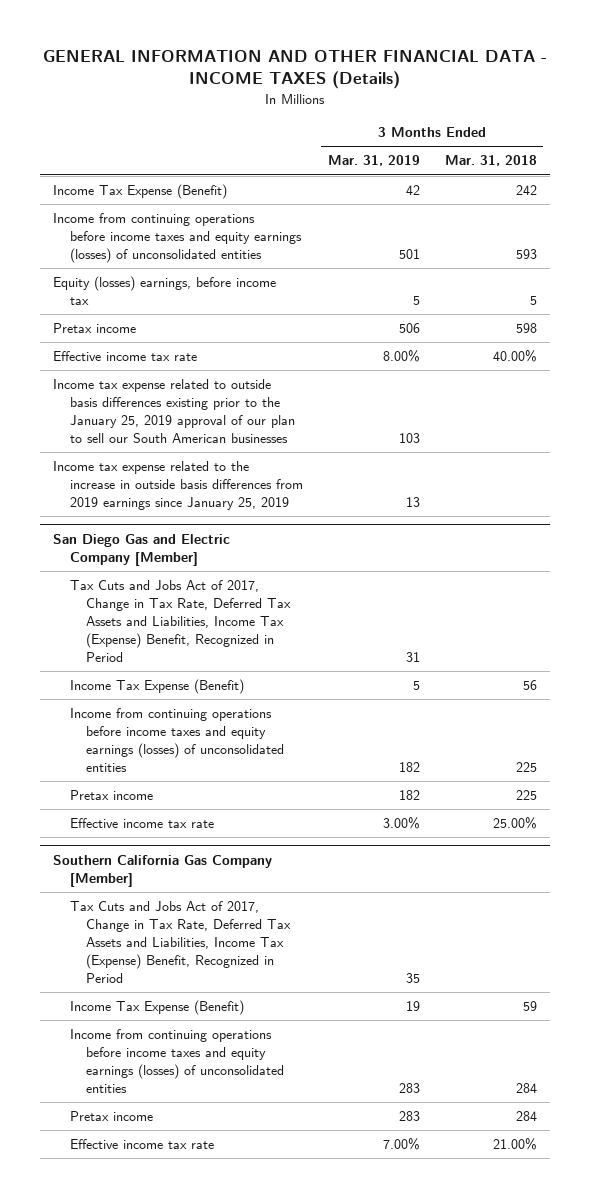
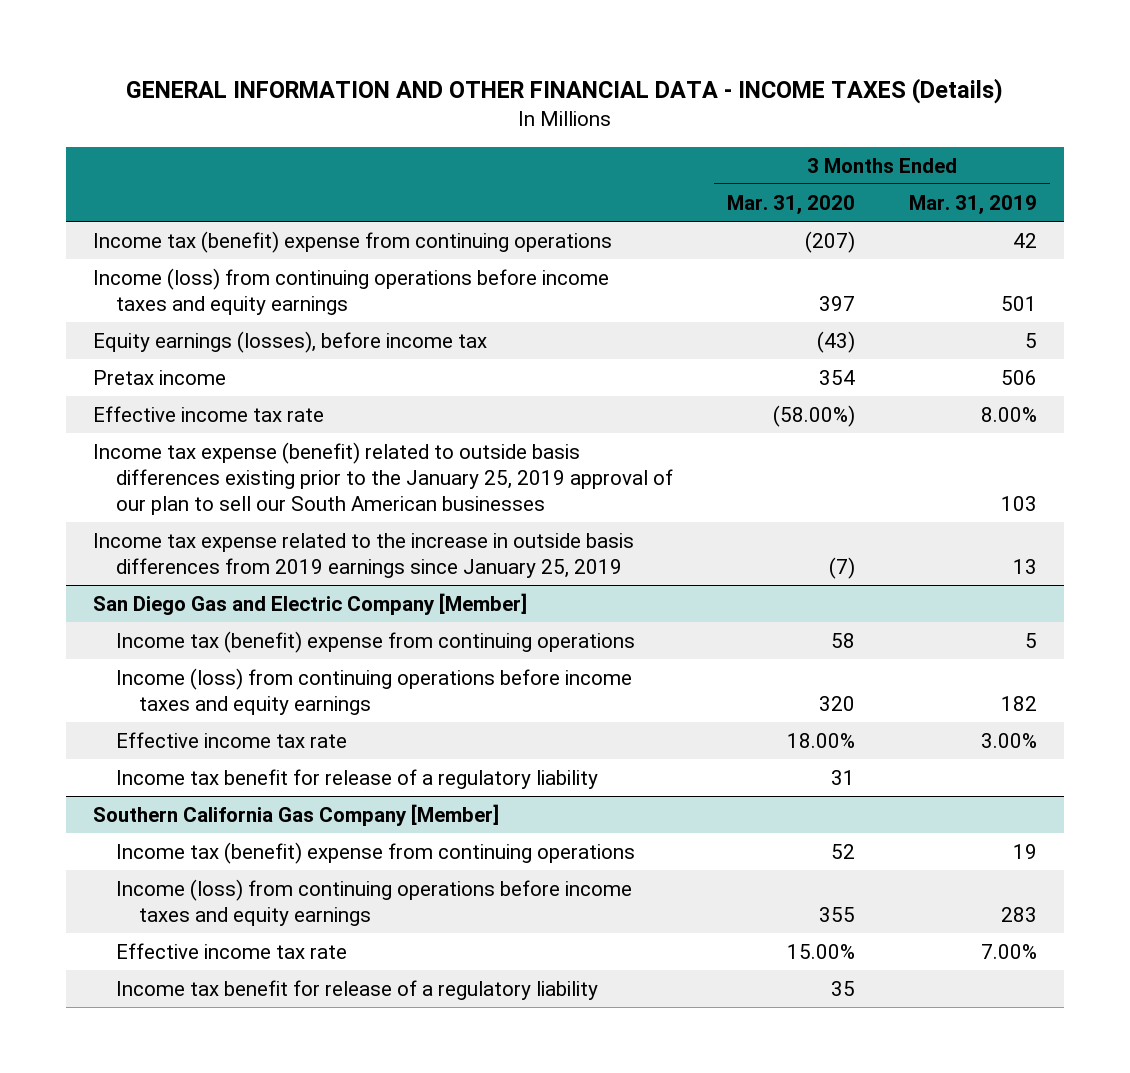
- | 3 Months Ended Mar. 31, 2019 | 3 Months Ended Mar. 31, 2018
+ | 3 Months Ended Mar. 31, 2020 | 3 Months Ended Mar. 31, 2019
- Income Tax Expense (Benefit) | 42 | 242
- Income from continuing operations before income taxes and equity earnings (losses) of unconsolidated entities | 501 | 593
- Equity (losses) earnings, before income tax | 5 | 5
+ Income tax (benefit) expense from continuing operations | (207) | 42
+ Income (loss) from continuing operations before income taxes and equity earnings | 397 | 501
+ Equity earnings (losses), before income tax | (43) | 5
- Income tax expense related to outside basis differences existing prior to the January 25, 2019 approval of our plan to sell our South American businesses | 103 |
+ Income tax expense (benefit) related to outside basis differences existing prior to the January 25, 2019 approval of our plan to sell our South American businesses | | 103
@ San Diego Gas and Electric Company [Member]
- Tax Cuts and Jobs Act of 2017, Change in Tax Rate, Deferred Tax Assets and Liabilities, Income Tax (Expense) Benefit, Recognized in Period | 31 |
- Income Tax Expense (Benefit) | 5 | 56
- Income from continuing operations before income taxes and equity earnings (losses) of unconsolidated entities | 182 | 225
- Pretax income | 182 | 225
+ Income tax (benefit) expense from continuing operations | 58 | 5
+ Income (loss) from continuing operations before income taxes and equity earnings | 320 | 182
+ Income tax benefit for release of a regulatory liability | 31 |
@ Southern California Gas Company [Member]
- Tax Cuts and Jobs Act of 2017, Change in Tax Rate, Deferred Tax Assets and Liabilities, Income Tax (Expense) Benefit, Recognized in Period | 35 |
- Income Tax Expense (Benefit) | 19 | 59
- Income from continuing operations before income taxes and equity earnings (losses) of unconsolidated entities | 283 | 284
- Pretax income | 283 | 284
+ Income tax (benefit) expense from continuing operations | 52 | 19
+ Income (loss) from continuing operations before income taxes and equity earnings | 355 | 283
+ Income tax benefit for release of a regulatory liability | 35 |

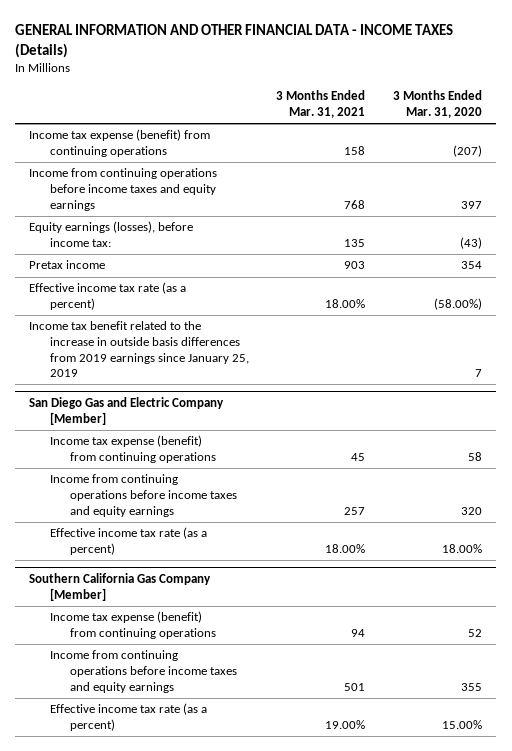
- | 3 Months Ended Mar. 31, 2020 | 3 Months Ended Mar. 31, 2019
+ | 3 Months Ended Mar. 31, 2021 | 3 Months Ended Mar. 31, 2020
- Income tax (benefit) expense from continuing operations | (207) | 42
- Income (loss) from continuing operations before income taxes and equity earnings | 397 | 501
- Equity earnings (losses), before income tax | (43) | 5
+ Income tax expense (benefit) from continuing operations | 158 | (207)
+ Income from continuing operations before income taxes and equity earnings | 768 | 397
+ Equity earnings (losses), before income tax: | 135 | (43)
- Effective income tax rate | (58.00%) | 8.00%
- Income tax expense (benefit) related to outside basis differences existing prior to the January 25, 2019 approval of our plan to sell our South American businesses | | 103
- Income tax expense related to the increase in outside basis differences from 2019 earnings since January 25, 2019 | (7) | 13
+ Effective income tax rate (as a percent) | 18.00% | (58.00%)
+ Income tax benefit related to the increase in outside basis differences from 2019 earnings since January 25, 2019 | | 7
@ San Diego Gas and Electric Company [Member]
- Income tax (benefit) expense from continuing operations | 58 | 5
- Income (loss) from continuing operations before income taxes and equity earnings | 320 | 182
- Effective income tax rate | 18.00% | 3.00%
- Income tax benefit for release of a regulatory liability | 31 |
+ Income tax expense (benefit) from continuing operations | 45 | 58
+ Income from continuing operations before income taxes and equity earnings | 257 | 320
+ Effective income tax rate (as a percent) | 18.00% | 18.00%
@ Southern California Gas Company [Member]
- Income tax (benefit) expense from continuing operations | 52 | 19
- Income (loss) from continuing operations before income taxes and equity earnings | 355 | 283
- Effective income tax rate | 15.00% | 7.00%
- Income tax benefit for release of a regulatory liability | 35 |
+ Income tax expense (benefit) from continuing operations | 94 | 52
+ Income from continuing operations before income taxes and equity earnings | 501 | 355
+ Effective income tax rate (as a percent) | 19.00% | 15.00%

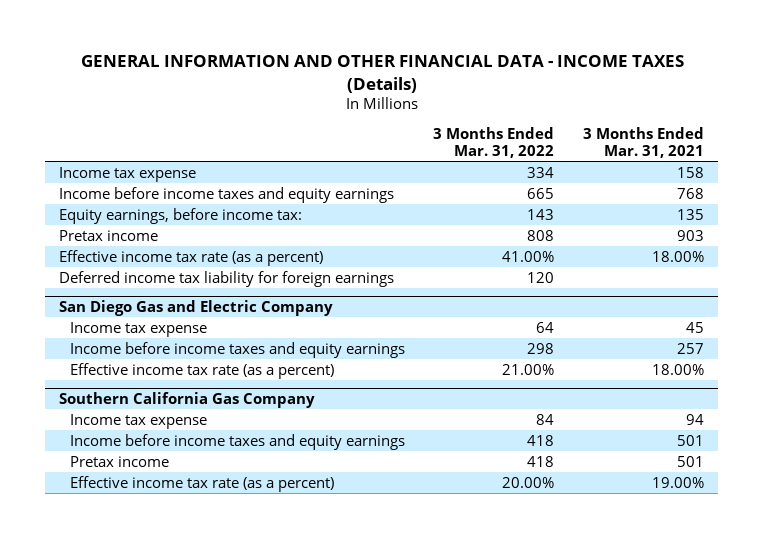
- | 3 Months Ended Mar. 31, 2021 | 3 Months Ended Mar. 31, 2020
+ | 3 Months Ended Mar. 31, 2022 | 3 Months Ended Mar. 31, 2021
- Income tax expense (benefit) from continuing operations | 158 | (207)
- Income from continuing operations before income taxes and equity earnings | 768 | 397
- Equity earnings (losses), before income tax: | 135 | (43)
+ Income tax expense | 334 | 158
+ Income before income taxes and equity earnings | 665 | 768
+ Equity earnings, before income tax: | 143 | 135
- Income tax benefit related to the increase in outside basis differences from 2019 earnings since January 25, 2019 | | 7
- San Diego Gas and Electric Company [Member]
- Income tax expense (benefit) from continuing operations | 45 | 58
- Income from continuing operations before income taxes and equity earnings | 257 | 320
+ Deferred income tax liability for foreign earnings | 120 |
+ San Diego Gas and Electric Company
+ Income tax expense | 64 | 45
+ Income before income taxes and equity earnings | 298 | 257
- Southern California Gas Company [Member]
- Income tax expense (benefit) from continuing operations | 94 | 52
- Income from continuing operations before income taxes and equity earnings | 501 | 355
+ Southern California Gas Company
+ Income tax expense | 84 | 94
+ Income before income taxes and equity earnings | 418 | 501
+ Pretax income | 418 | 501

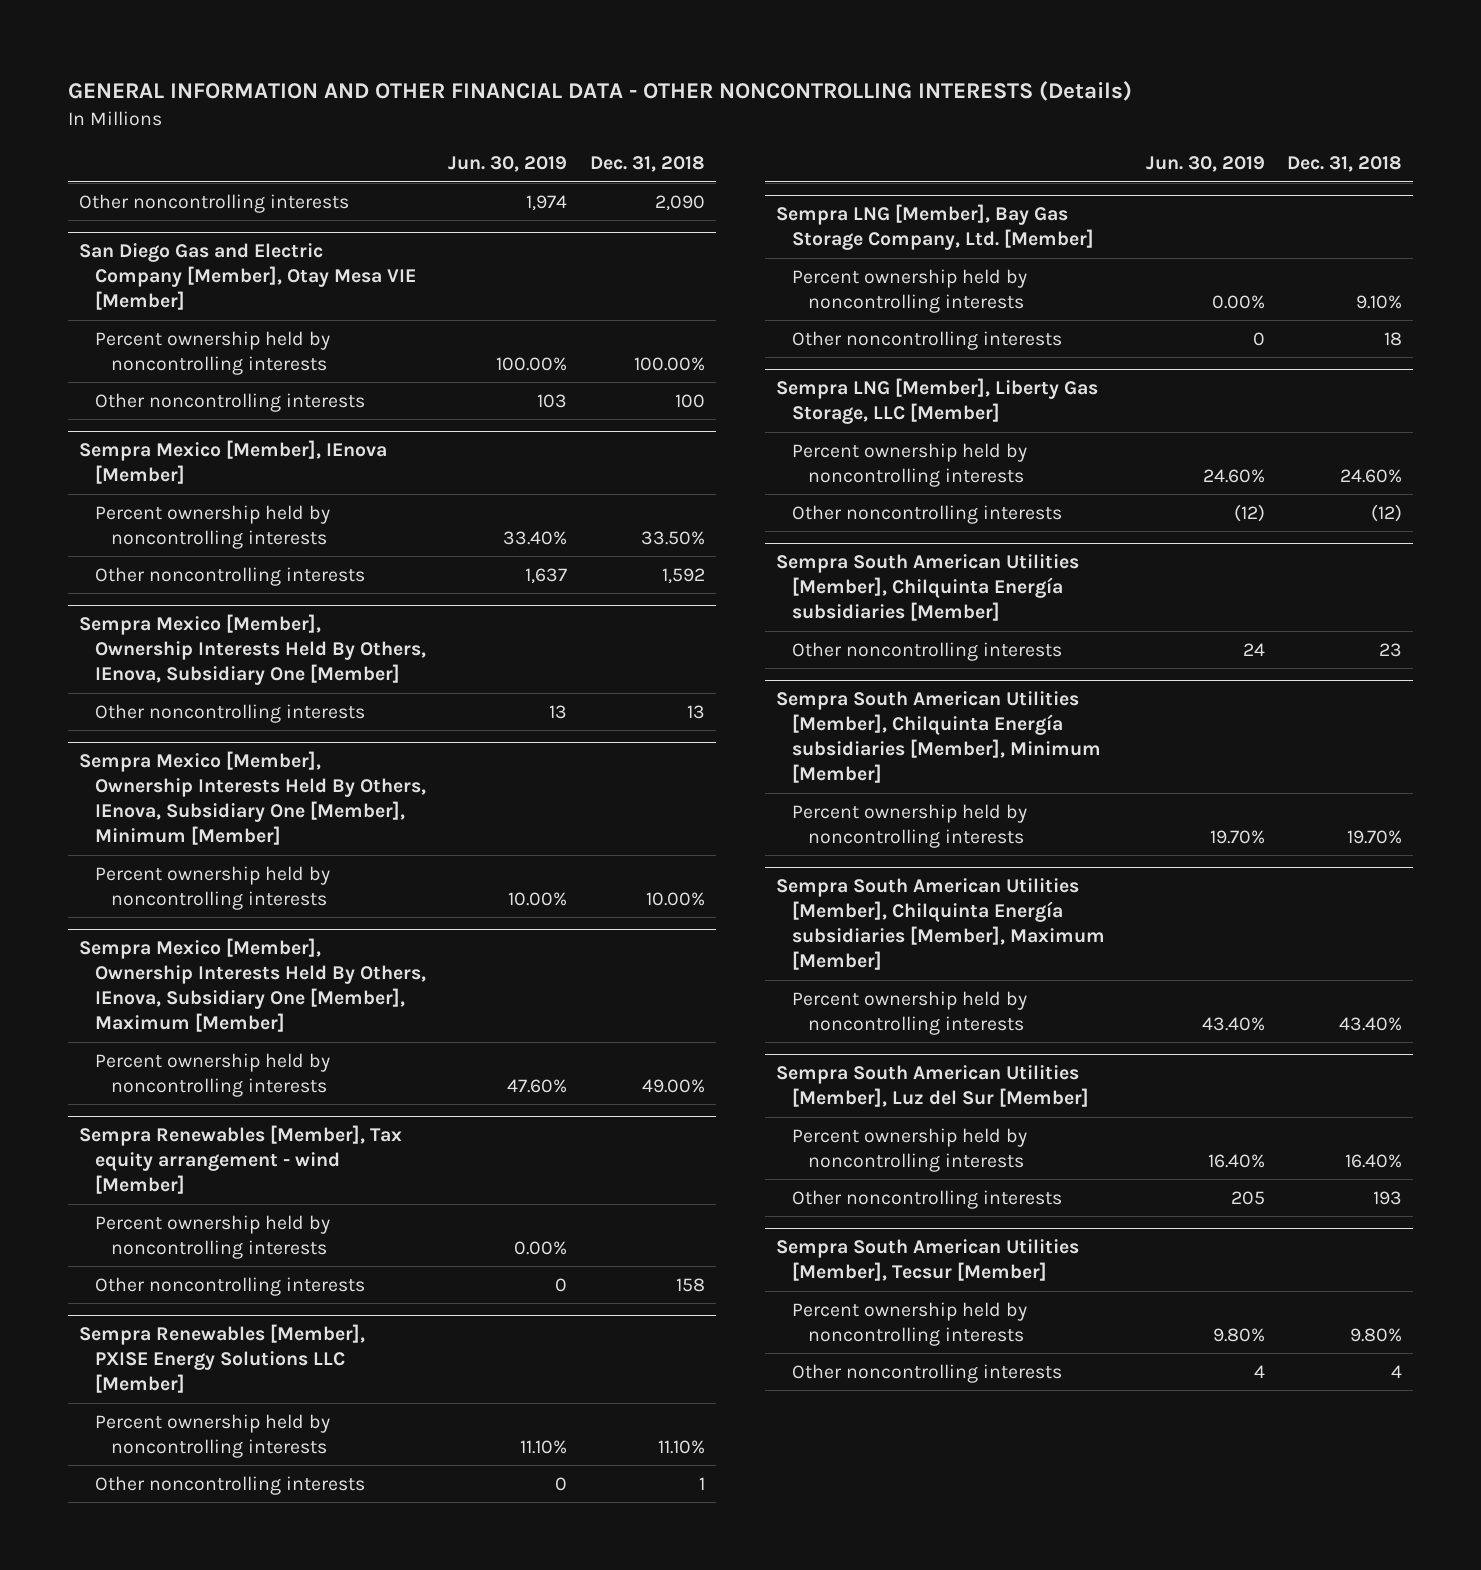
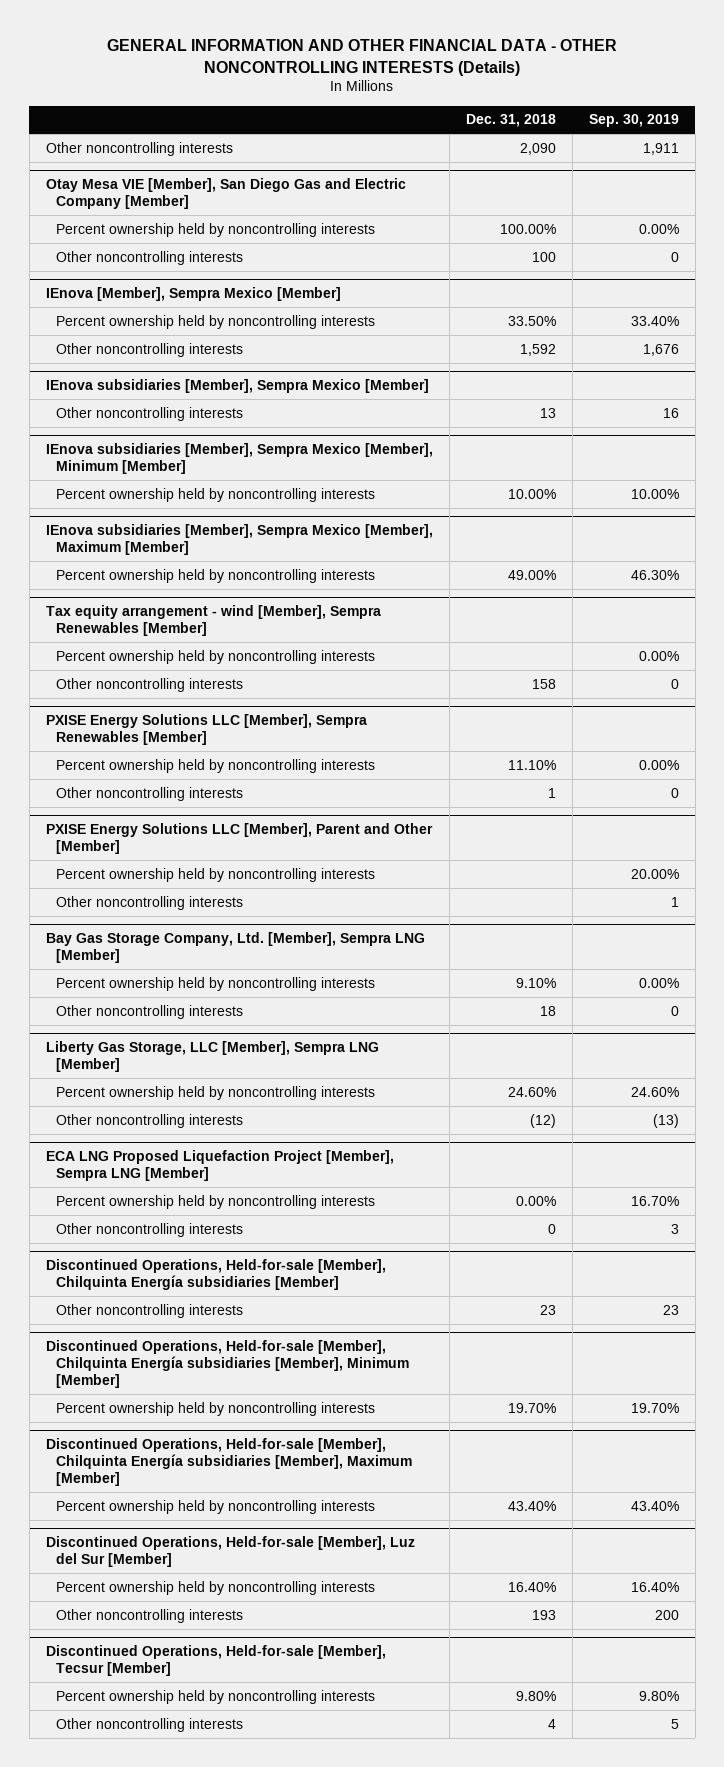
- | Jun. 30, 2019 | Dec. 31, 2018
+ | Dec. 31, 2018 | Sep. 30, 2019
- San Diego Gas and Electric Company [Member], Otay Mesa VIE [Member]
+ Otay Mesa VIE [Member], San Diego Gas and Electric Company [Member]
- Sempra Mexico [Member], IEnova [Member]
+ IEnova [Member], Sempra Mexico [Member]
- Sempra Mexico [Member], Ownership Interests Held By Others, IEnova, Subsidiary One [Member]
+ IEnova subsidiaries [Member], Sempra Mexico [Member]
- Sempra Mexico [Member], Ownership Interests Held By Others, IEnova, Subsidiary One [Member], Minimum [Member]
+ IEnova subsidiaries [Member], Sempra Mexico [Member], Minimum [Member]
- Sempra Mexico [Member], Ownership Interests Held By Others, IEnova, Subsidiary One [Member], Maximum [Member]
+ IEnova subsidiaries [Member], Sempra Mexico [Member], Maximum [Member]
- Sempra Renewables [Member], Tax equity arrangement - wind [Member]
+ Tax equity arrangement - wind [Member], Sempra Renewables [Member]
- Sempra Renewables [Member], PXISE Energy Solutions LLC [Member]
+ PXISE Energy Solutions LLC [Member], Sempra Renewables [Member]
- Sempra LNG [Member], Bay Gas Storage Company, Ltd. [Member]
+ PXISE Energy Solutions LLC [Member], Parent and Other [Member]
+ Percent ownership held by noncontrolling interests | | 20.00%
+ Other noncontrolling interests | | 1
+ Bay Gas Storage Company, Ltd. [Member], Sempra LNG [Member]
- Sempra LNG [Member], Liberty Gas Storage, LLC [Member]
+ Liberty Gas Storage, LLC [Member], Sempra LNG [Member]
- Sempra South American Utilities [Member], Chilquinta Energía subsidiaries [Member]
+ ECA LNG Proposed Liquefaction Project [Member], Sempra LNG [Member]
+ Percent ownership held by noncontrolling interests | 0.00% | 16.70%
+ Other noncontrolling interests | 0 | 3
+ Discontinued Operations, Held-for-sale [Member], Chilquinta Energía subsidiaries [Member]
- Sempra South American Utilities [Member], Chilquinta Energía subsidiaries [Member], Minimum [Member]
+ Discontinued Operations, Held-for-sale [Member], Chilquinta Energía subsidiaries [Member], Minimum [Member]
- Sempra South American Utilities [Member], Chilquinta Energía subsidiaries [Member], Maximum [Member]
+ Discontinued Operations, Held-for-sale [Member], Chilquinta Energía subsidiaries [Member], Maximum [Member]
- Sempra South American Utilities [Member], Luz del Sur [Member]
+ Discontinued Operations, Held-for-sale [Member], Luz del Sur [Member]
- Sempra South American Utilities [Member], Tecsur [Member]
+ Discontinued Operations, Held-for-sale [Member], Tecsur [Member]

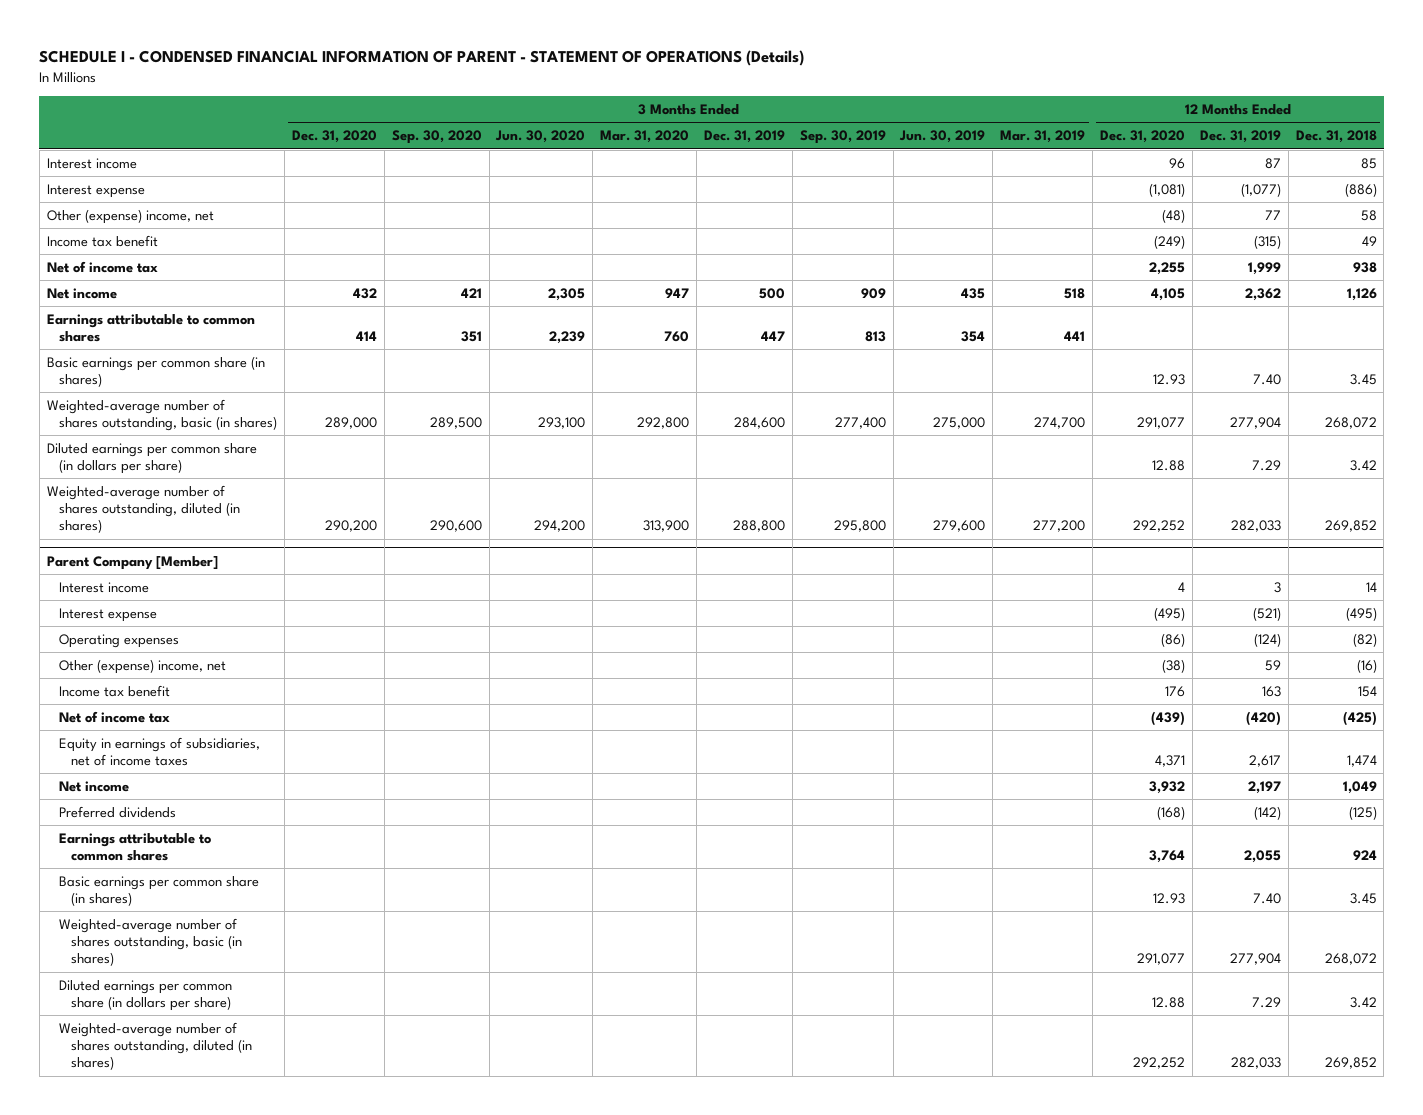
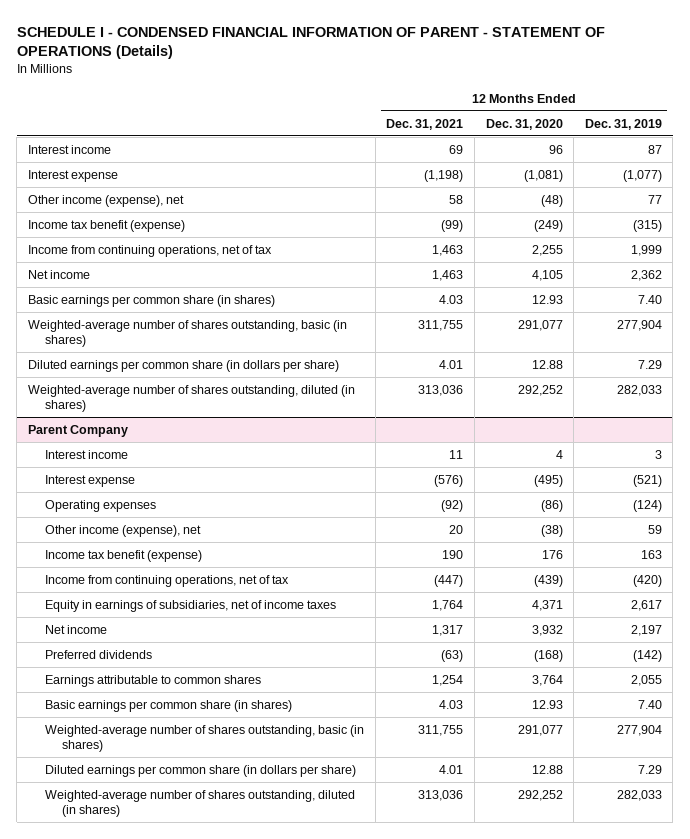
- | 3 Months Ended Dec. 31, 2020 | 3 Months Ended Sep. 30, 2020 | 3 Months Ended Jun. 30, 2020 | 3 Months Ended Mar. 31, 2020 | 3 Months Ended Dec. 31, 2019 | 3 Months Ended Sep. 30, 2019 | 3 Months Ended Jun. 30, 2019 | 3 Months Ended Mar. 31, 2019 | 12 Months Ended Dec. 31, 2020 | 12 Months Ended Dec. 31, 2019 | 12 Months Ended Dec. 31, 2018
+ | 12 Months Ended Dec. 31, 2021 | 12 Months Ended Dec. 31, 2020 | 12 Months Ended Dec. 31, 2019
- Other (expense) income, net | | | | | | | | | (48) | 77 | 58
- Income tax benefit | | | | | | | | | (249) | (315) | 49
- Net of income tax | | | | | | | | | 2,255 | 1,999 | 938
+ Other income (expense), net | 58 | (48) | 77
+ Income tax benefit (expense) | (99) | (249) | (315)
+ Income from continuing operations, net of tax | 1,463 | 2,255 | 1,999
- Earnings attributable to common shares | 414 | 351 | 2,239 | 760 | 447 | 813 | 354 | 441 | | |
- Parent Company [Member]
+ Parent Company
- Other (expense) income, net | | | | | | | | | (38) | 59 | (16)
- Income tax benefit | | | | | | | | | 176 | 163 | 154
- Net of income tax | | | | | | | | | (439) | (420) | (425)
+ Other income (expense), net | 20 | (38) | 59
+ Income tax benefit (expense) | 190 | 176 | 163
+ Income from continuing operations, net of tax | (447) | (439) | (420)

